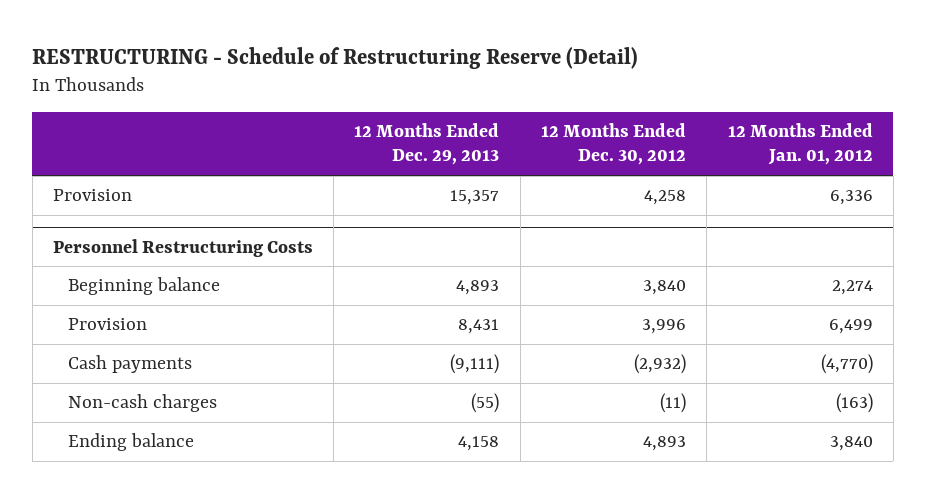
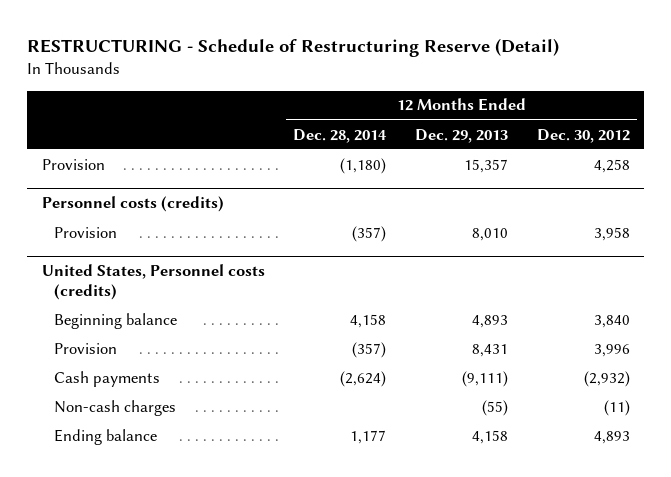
- | 12 Months Ended Dec. 29, 2013 | 12 Months Ended Dec. 30, 2012 | 12 Months Ended Jan. 01, 2012
+ | 12 Months Ended Dec. 28, 2014 | 12 Months Ended Dec. 29, 2013 | 12 Months Ended Dec. 30, 2012
- Personnel Restructuring Costs
+ Personnel costs (credits)
+ Provision | (357) | 8,010 | 3,958
+ United States, Personnel costs (credits)

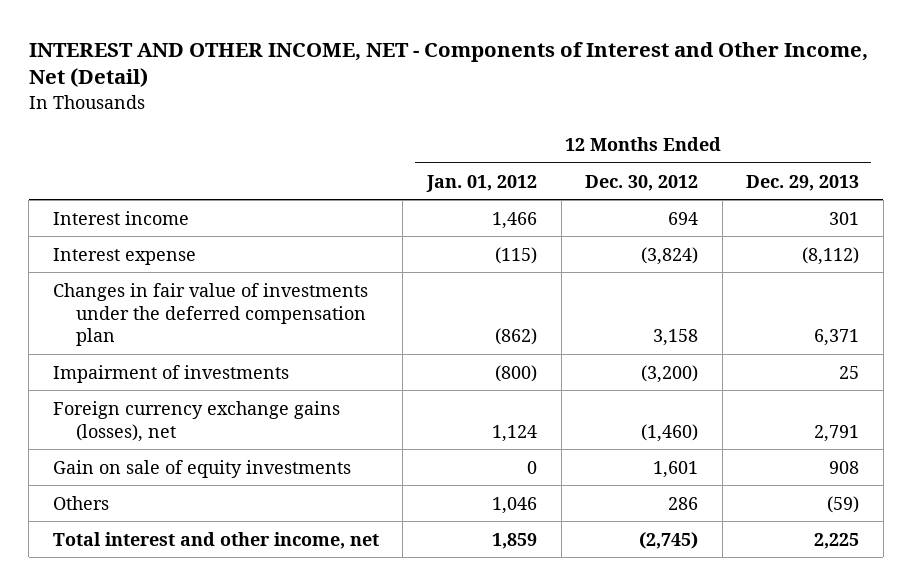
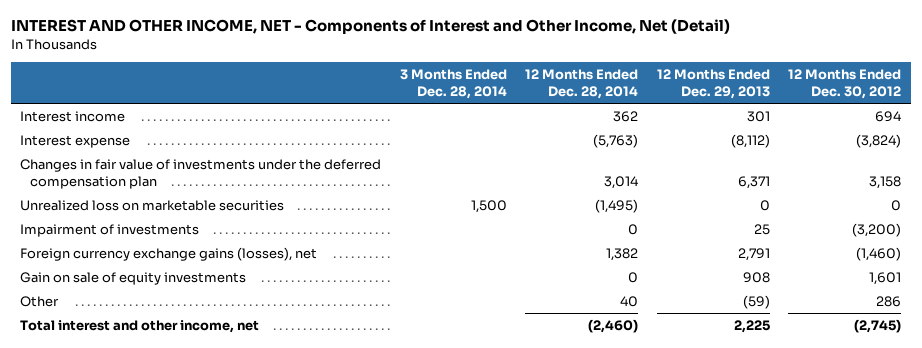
- | 12 Months Ended Jan. 01, 2012 | 12 Months Ended Dec. 30, 2012 | 12 Months Ended Dec. 29, 2013
+ | 3 Months Ended Dec. 28, 2014 | 12 Months Ended Dec. 28, 2014 | 12 Months Ended Dec. 29, 2013 | 12 Months Ended Dec. 30, 2012
+ Unrealized loss on marketable securities | 1,500 | (1,495) | 0 | 0
- Others | 1,046 | 286 | (59)
+ Other | | 40 | (59) | 286

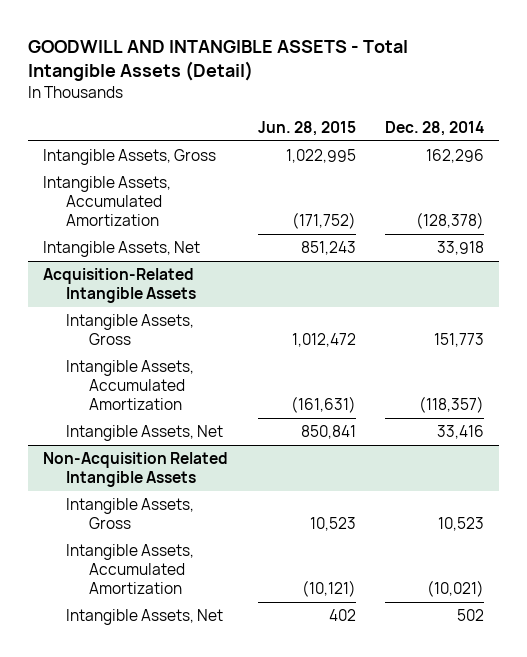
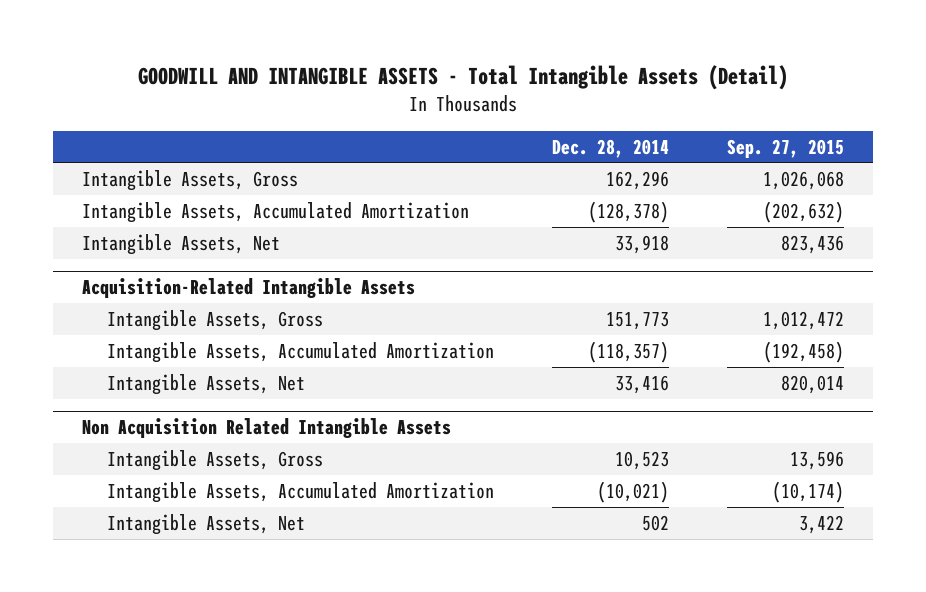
- | Jun. 28, 2015 | Dec. 28, 2014
+ | Dec. 28, 2014 | Sep. 27, 2015
- Non-Acquisition Related Intangible Assets
+ Non Acquisition Related Intangible Assets

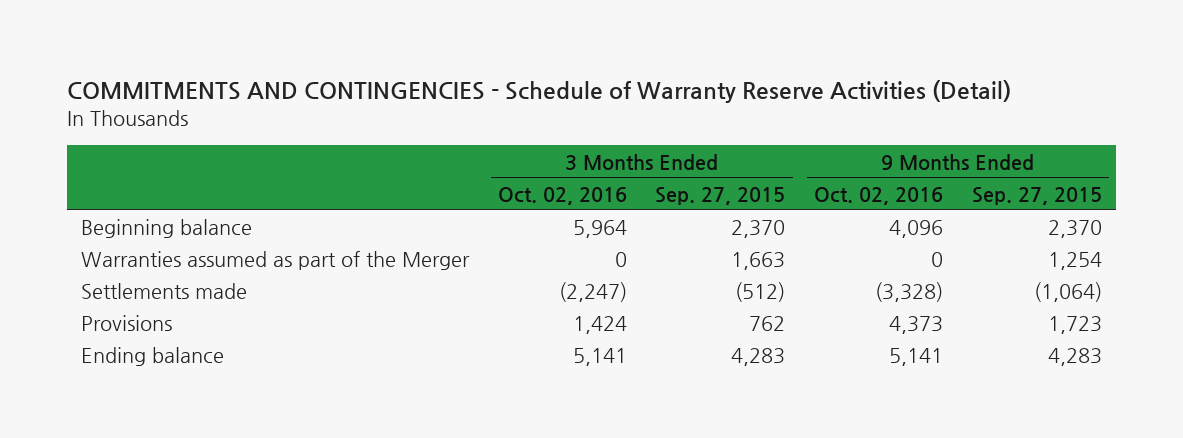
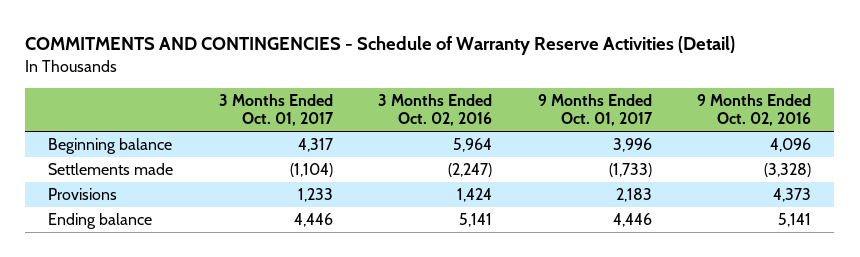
- | 3 Months Ended Oct. 02, 2016 | 3 Months Ended Sep. 27, 2015 | 9 Months Ended Oct. 02, 2016 | 9 Months Ended Sep. 27, 2015
+ | 3 Months Ended Oct. 01, 2017 | 3 Months Ended Oct. 02, 2016 | 9 Months Ended Oct. 01, 2017 | 9 Months Ended Oct. 02, 2016
- Warranties assumed as part of the Merger | 0 | 1,663 | 0 | 1,254

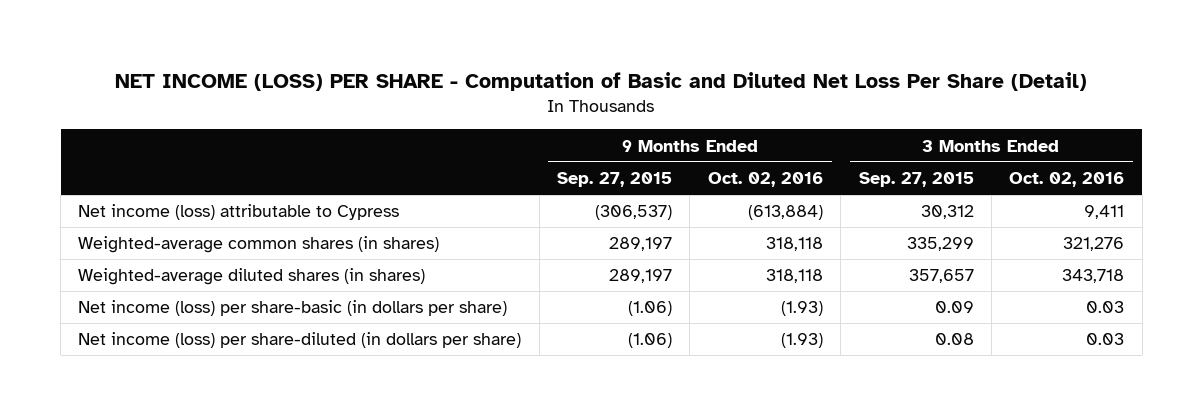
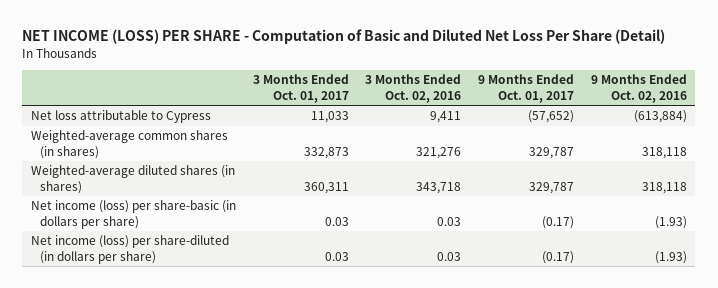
- | 9 Months Ended Sep. 27, 2015 | 9 Months Ended Oct. 02, 2016 | 3 Months Ended Sep. 27, 2015 | 3 Months Ended Oct. 02, 2016
+ | 3 Months Ended Oct. 01, 2017 | 3 Months Ended Oct. 02, 2016 | 9 Months Ended Oct. 01, 2017 | 9 Months Ended Oct. 02, 2016
- Net income (loss) attributable to Cypress | (306,537) | (613,884) | 30,312 | 9,411
+ Net loss attributable to Cypress | 11,033 | 9,411 | (57,652) | (613,884)

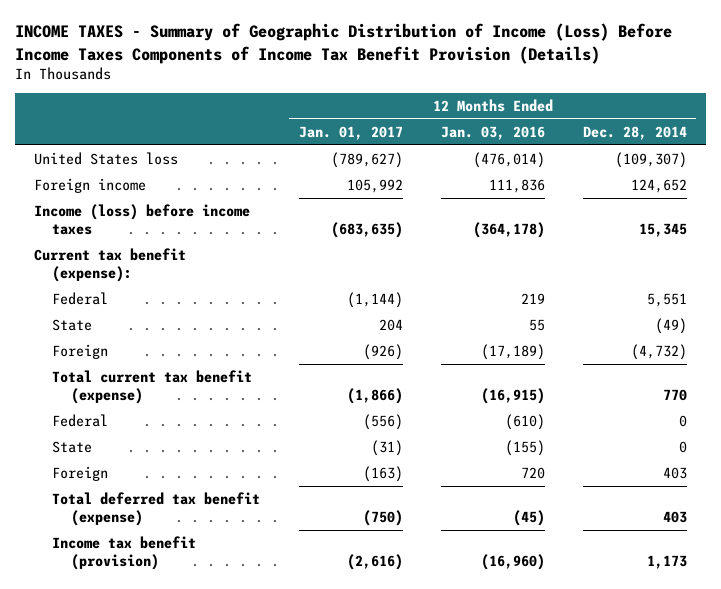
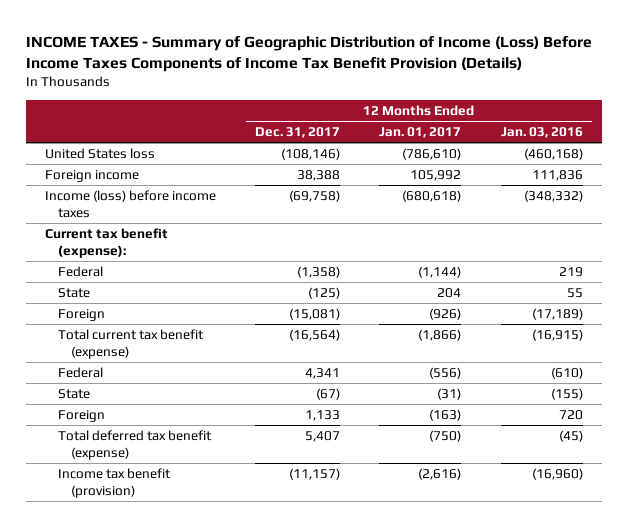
- | 12 Months Ended Jan. 01, 2017 | 12 Months Ended Jan. 03, 2016 | 12 Months Ended Dec. 28, 2014
+ | 12 Months Ended Dec. 31, 2017 | 12 Months Ended Jan. 01, 2017 | 12 Months Ended Jan. 03, 2016
- United States loss | (789,627) | (476,014) | (109,307)
+ United States loss | (108,146) | (786,610) | (460,168)
- Income (loss) before income taxes | (683,635) | (364,178) | 15,345
+ Income (loss) before income taxes | (69,758) | (680,618) | (348,332)

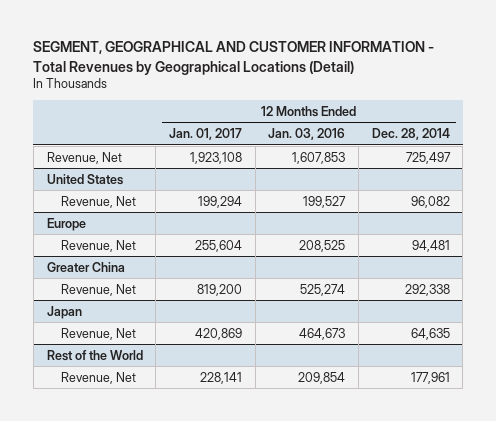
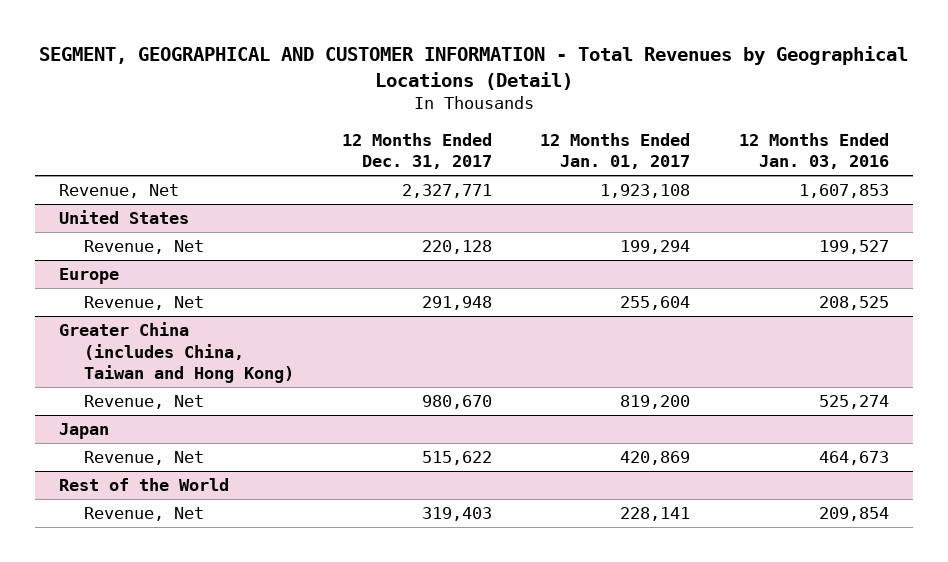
- | 12 Months Ended Jan. 01, 2017 | 12 Months Ended Jan. 03, 2016 | 12 Months Ended Dec. 28, 2014
+ | 12 Months Ended Dec. 31, 2017 | 12 Months Ended Jan. 01, 2017 | 12 Months Ended Jan. 03, 2016
- Greater China
+ Greater China (includes China, Taiwan and Hong Kong)

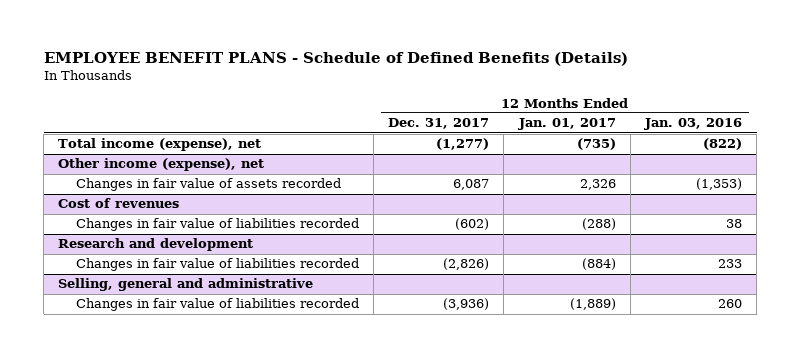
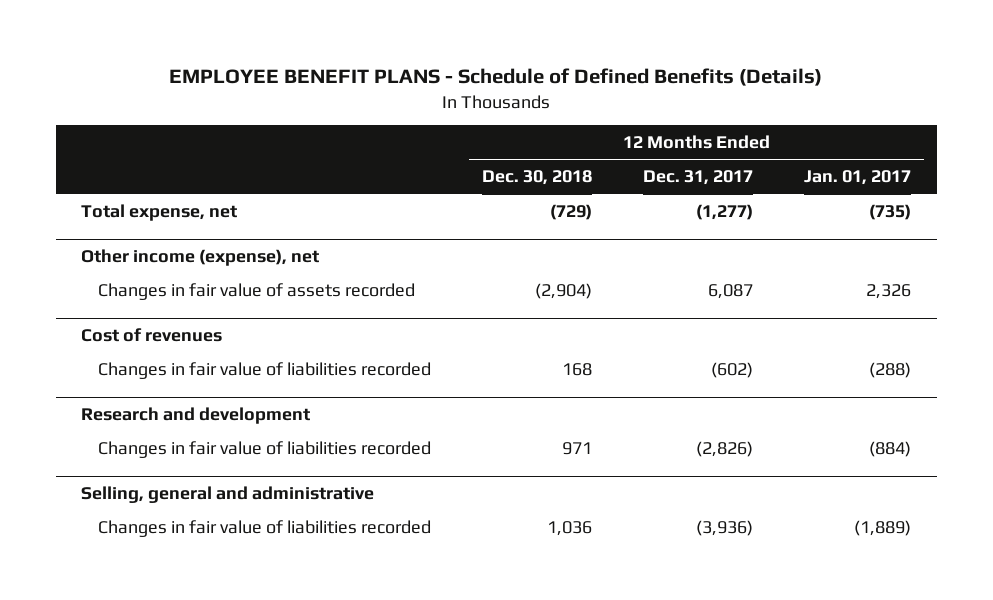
- | 12 Months Ended Dec. 31, 2017 | 12 Months Ended Jan. 01, 2017 | 12 Months Ended Jan. 03, 2016
+ | 12 Months Ended Dec. 30, 2018 | 12 Months Ended Dec. 31, 2017 | 12 Months Ended Jan. 01, 2017
- Total income (expense), net | (1,277) | (735) | (822)
+ Total expense, net | (729) | (1,277) | (735)

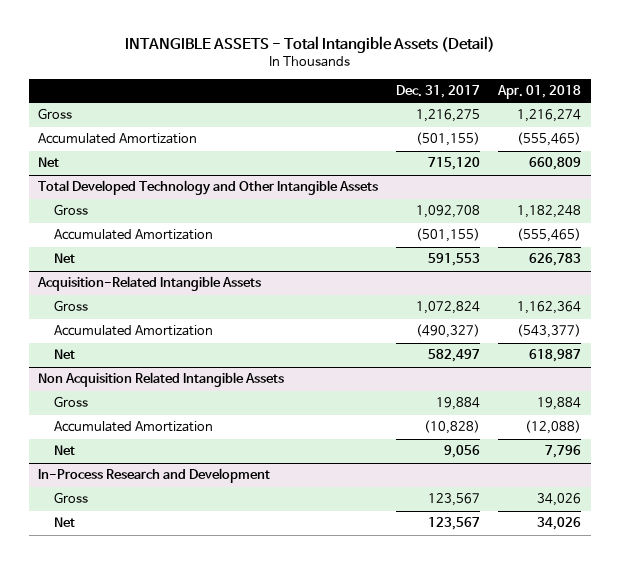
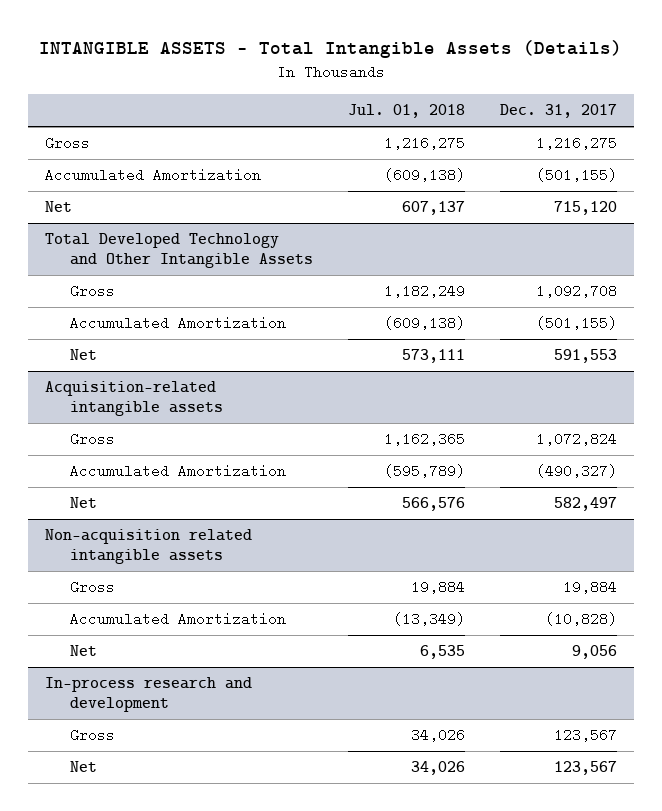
- INTANGIBLE ASSETS - Total Intangible Assets (Detail)
+ INTANGIBLE ASSETS - Total Intangible Assets (Details)
- | Dec. 31, 2017 | Apr. 01, 2018
+ | Jul. 01, 2018 | Dec. 31, 2017
- Acquisition-Related Intangible Assets
+ Acquisition-related intangible assets
- Non Acquisition Related Intangible Assets
+ Non-acquisition related intangible assets
- In-Process Research and Development
+ In-process research and development

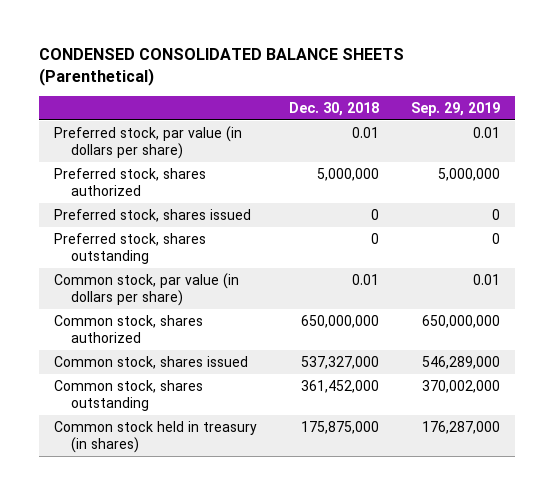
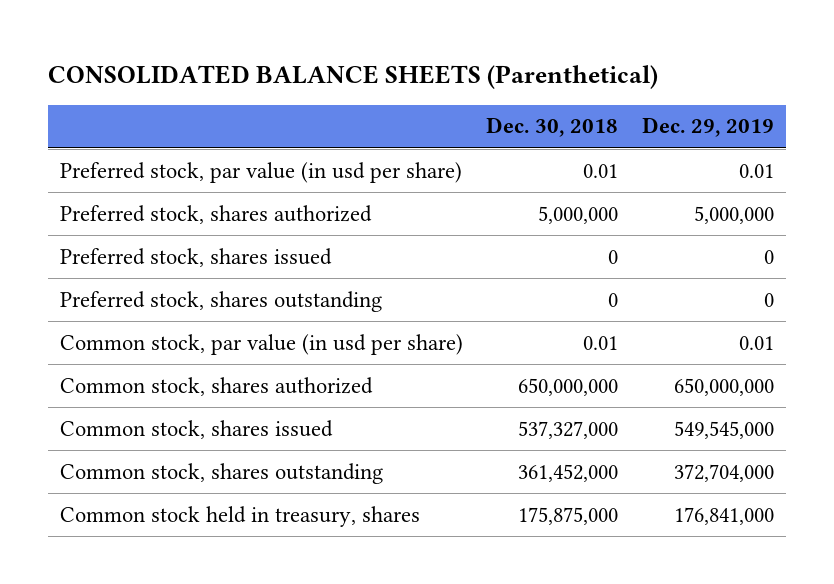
- CONDENSED CONSOLIDATED BALANCE SHEETS (Parenthetical)
+ CONSOLIDATED BALANCE SHEETS (Parenthetical)
- | Dec. 30, 2018 | Sep. 29, 2019
+ | Dec. 30, 2018 | Dec. 29, 2019
- Preferred stock, par value (in dollars per share) | 0.01 | 0.01
+ Preferred stock, par value (in usd per share) | 0.01 | 0.01
- Common stock, par value (in dollars per share) | 0.01 | 0.01
+ Common stock, par value (in usd per share) | 0.01 | 0.01
- Common stock held in treasury (in shares) | 175,875,000 | 176,287,000
+ Common stock held in treasury, shares | 175,875,000 | 176,841,000

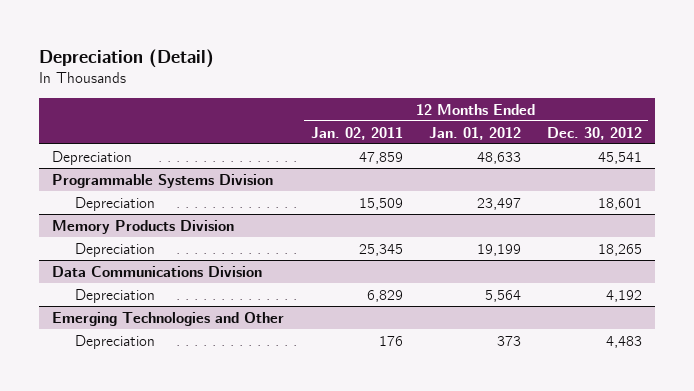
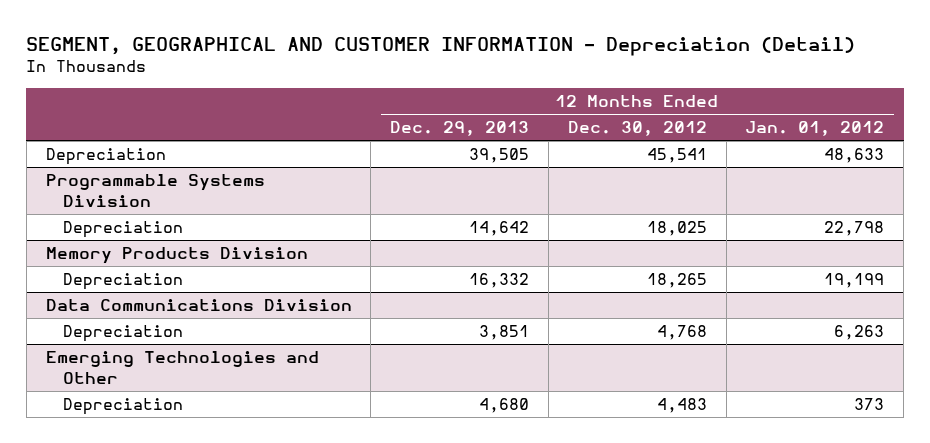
- Depreciation (Detail)
+ SEGMENT, GEOGRAPHICAL AND CUSTOMER INFORMATION - Depreciation (Detail)
- | 12 Months Ended Jan. 02, 2011 | 12 Months Ended Jan. 01, 2012 | 12 Months Ended Dec. 30, 2012
+ | 12 Months Ended Dec. 29, 2013 | 12 Months Ended Dec. 30, 2012 | 12 Months Ended Jan. 01, 2012
@ Programmable Systems Division
- Depreciation | 15,509 | 23,497 | 18,601
+ Depreciation | 14,642 | 18,025 | 22,798
@ Data Communications Division
- Depreciation | 6,829 | 5,564 | 4,192
+ Depreciation | 3,851 | 4,768 | 6,263

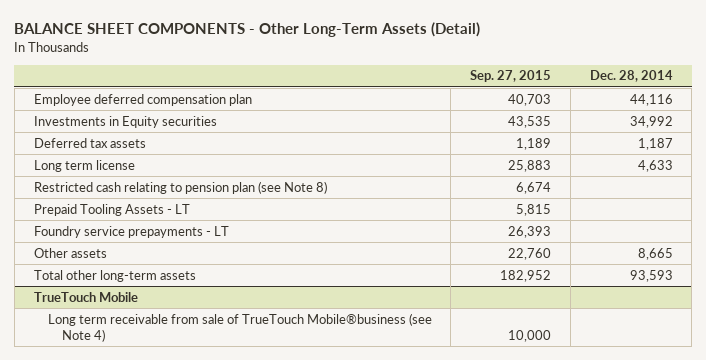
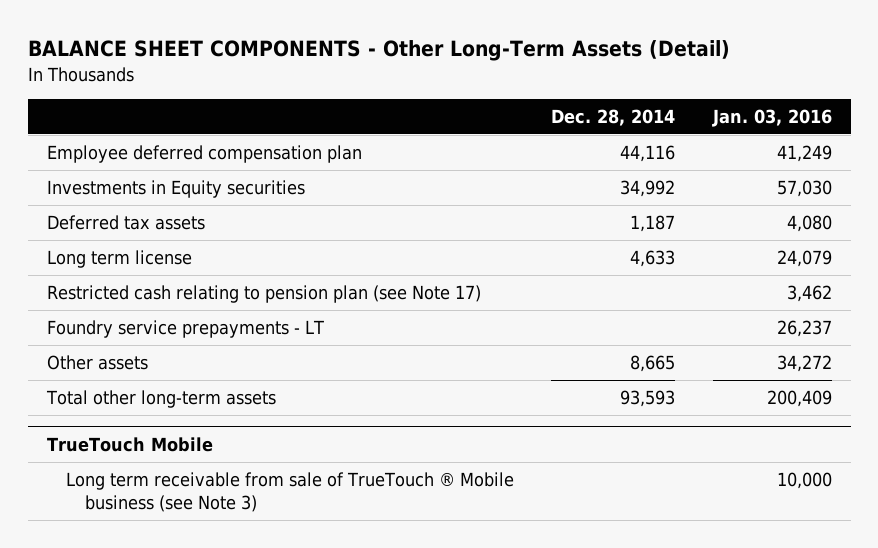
- | Sep. 27, 2015 | Dec. 28, 2014
+ | Dec. 28, 2014 | Jan. 03, 2016
- Restricted cash relating to pension plan (see Note 8) | 6,674 |
- Prepaid Tooling Assets - LT | 5,815 |
+ Restricted cash relating to pension plan (see Note 17) | | 3,462
@ TrueTouch Mobile
- Long term receivable from sale of TrueTouch Mobile®business (see Note 4) | 10,000 |
+ Long term receivable from sale of TrueTouch ® Mobile business (see Note 3) | | 10,000

